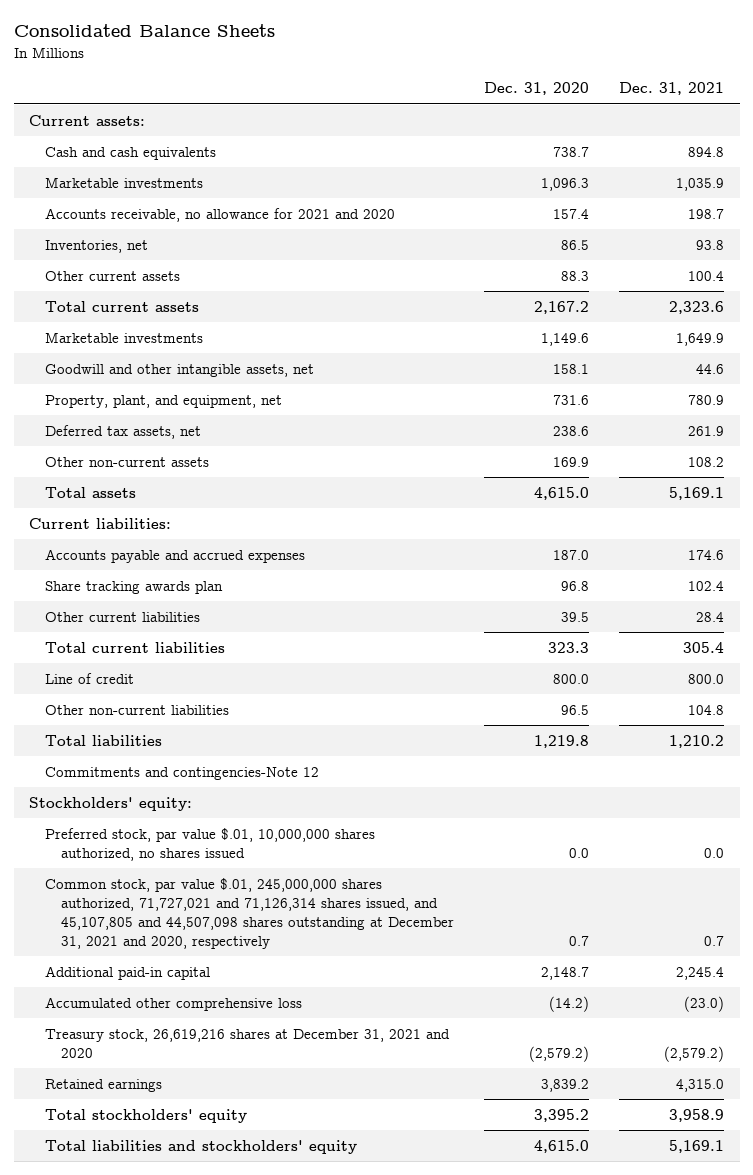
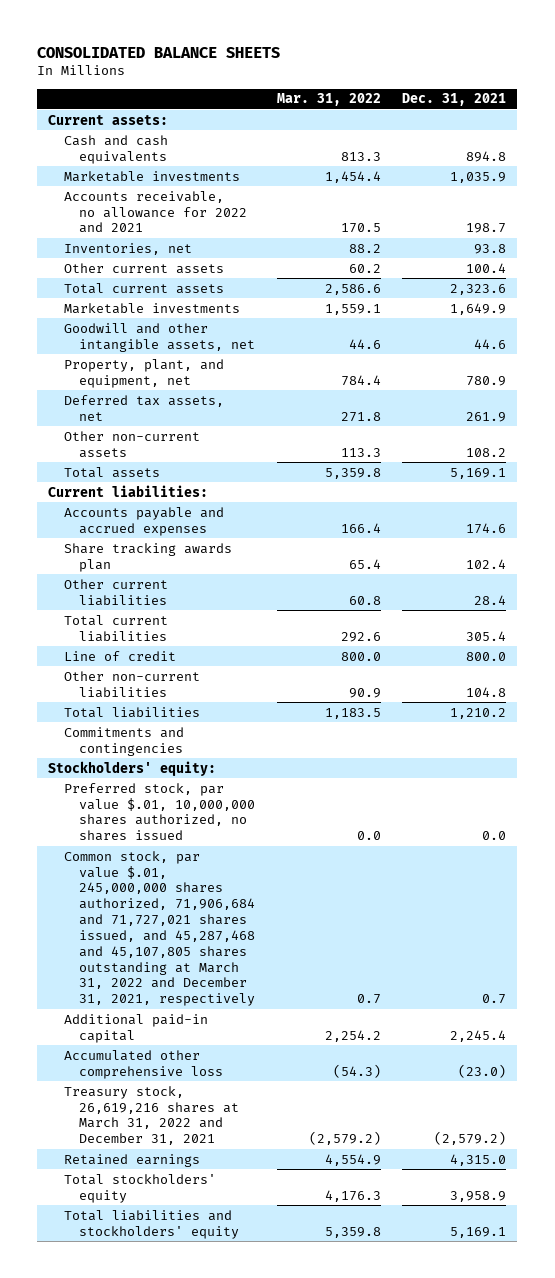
- Consolidated Balance Sheets
+ CONSOLIDATED BALANCE SHEETS
- | Dec. 31, 2020 | Dec. 31, 2021
+ | Mar. 31, 2022 | Dec. 31, 2021
- Accounts receivable, no allowance for 2021 and 2020 | 157.4 | 198.7
+ Accounts receivable, no allowance for 2022 and 2021 | 170.5 | 198.7
- Commitments and contingencies-Note 12
+ Commitments and contingencies
- Common stock, par value $.01, 245,000,000 shares authorized, 71,727,021 and 71,126,314 shares issued, and 45,107,805 and 44,507,098 shares outstanding at December 31, 2021 and 2020, respectively | 0.7 | 0.7
+ Common stock, par value $.01, 245,000,000 shares authorized, 71,906,684 and 71,727,021 shares issued, and 45,287,468 and 45,107,805 shares outstanding at March 31, 2022 and December 31, 2021, respectively | 0.7 | 0.7
- Treasury stock, 26,619,216 shares at December 31, 2021 and 2020 | (2,579.2) | (2,579.2)
+ Treasury stock, 26,619,216 shares at March 31, 2022 and December 31, 2021 | (2,579.2) | (2,579.2)

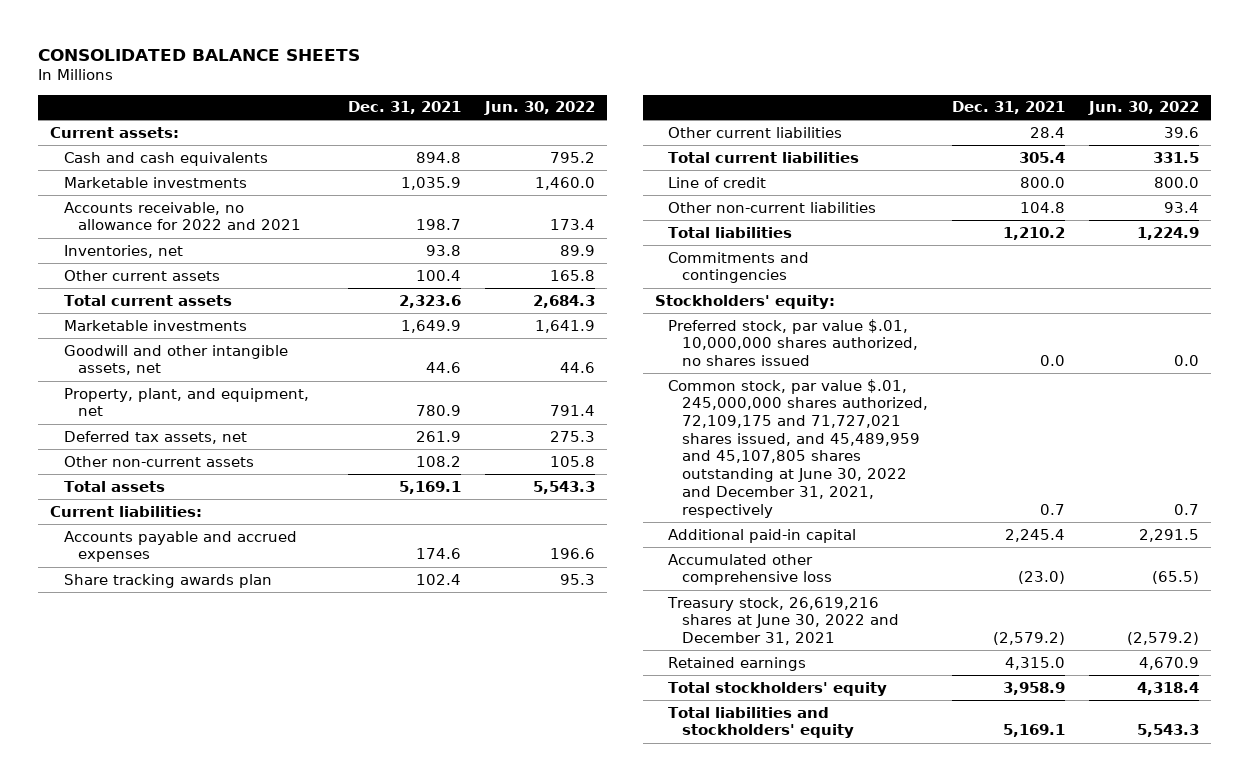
- | Mar. 31, 2022 | Dec. 31, 2021
+ | Dec. 31, 2021 | Jun. 30, 2022
- Common stock, par value $.01, 245,000,000 shares authorized, 71,906,684 and 71,727,021 shares issued, and 45,287,468 and 45,107,805 shares outstanding at March 31, 2022 and December 31, 2021, respectively | 0.7 | 0.7
+ Common stock, par value $.01, 245,000,000 shares authorized, 72,109,175 and 71,727,021 shares issued, and 45,489,959 and 45,107,805 shares outstanding at June 30, 2022 and December 31, 2021, respectively | 0.7 | 0.7
- Treasury stock, 26,619,216 shares at March 31, 2022 and December 31, 2021 | (2,579.2) | (2,579.2)
+ Treasury stock, 26,619,216 shares at June 30, 2022 and December 31, 2021 | (2,579.2) | (2,579.2)

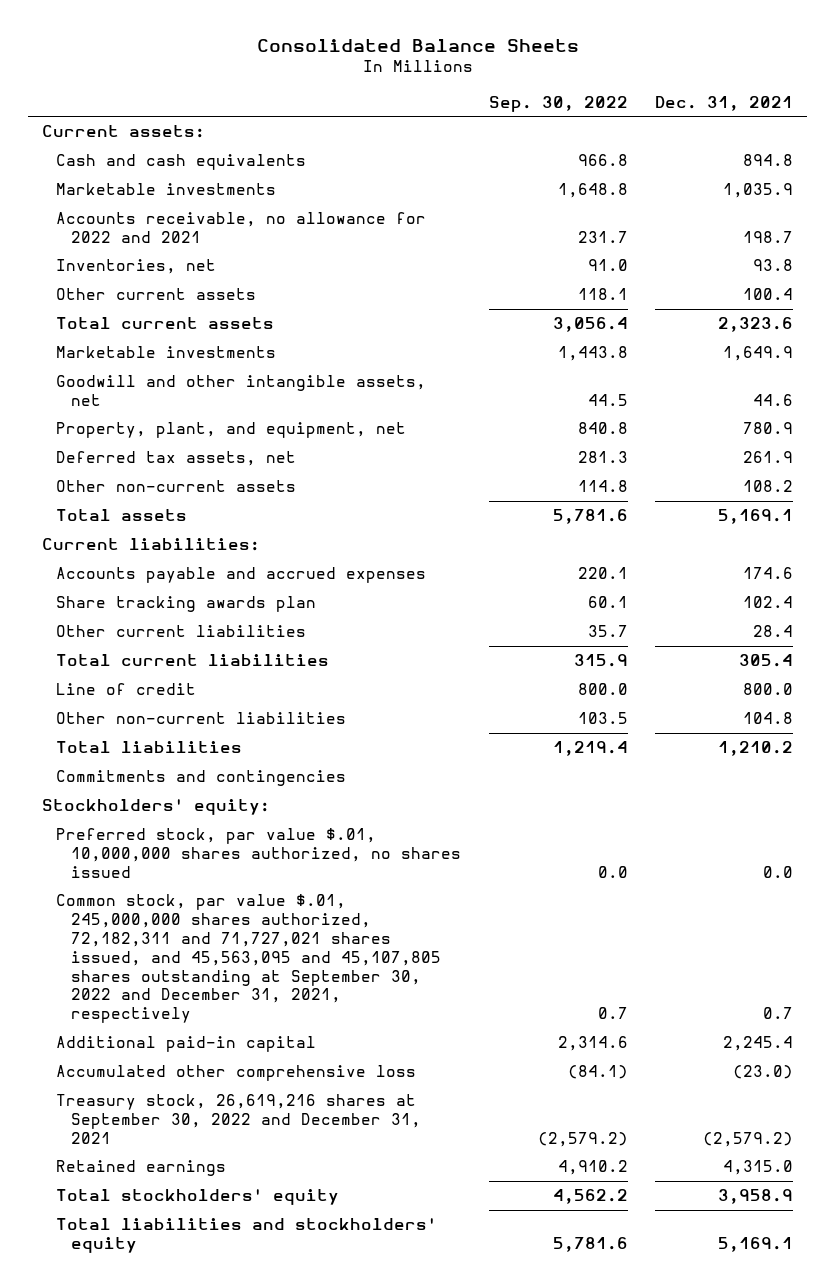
- CONSOLIDATED BALANCE SHEETS
+ Consolidated Balance Sheets
- | Dec. 31, 2021 | Jun. 30, 2022
+ | Sep. 30, 2022 | Dec. 31, 2021
- Common stock, par value $.01, 245,000,000 shares authorized, 72,109,175 and 71,727,021 shares issued, and 45,489,959 and 45,107,805 shares outstanding at June 30, 2022 and December 31, 2021, respectively | 0.7 | 0.7
+ Common stock, par value $.01, 245,000,000 shares authorized, 72,182,311 and 71,727,021 shares issued, and 45,563,095 and 45,107,805 shares outstanding at September 30, 2022 and December 31, 2021, respectively | 0.7 | 0.7
- Treasury stock, 26,619,216 shares at June 30, 2022 and December 31, 2021 | (2,579.2) | (2,579.2)
+ Treasury stock, 26,619,216 shares at September 30, 2022 and December 31, 2021 | (2,579.2) | (2,579.2)

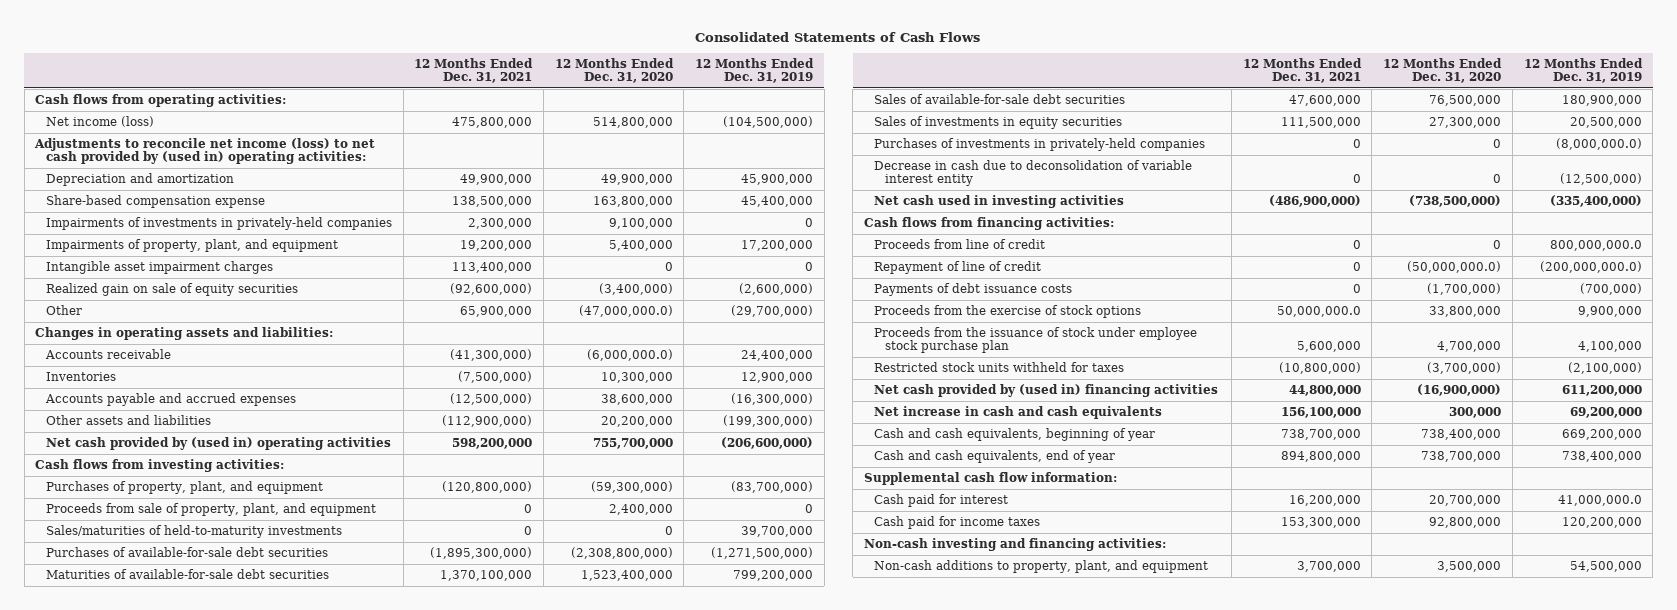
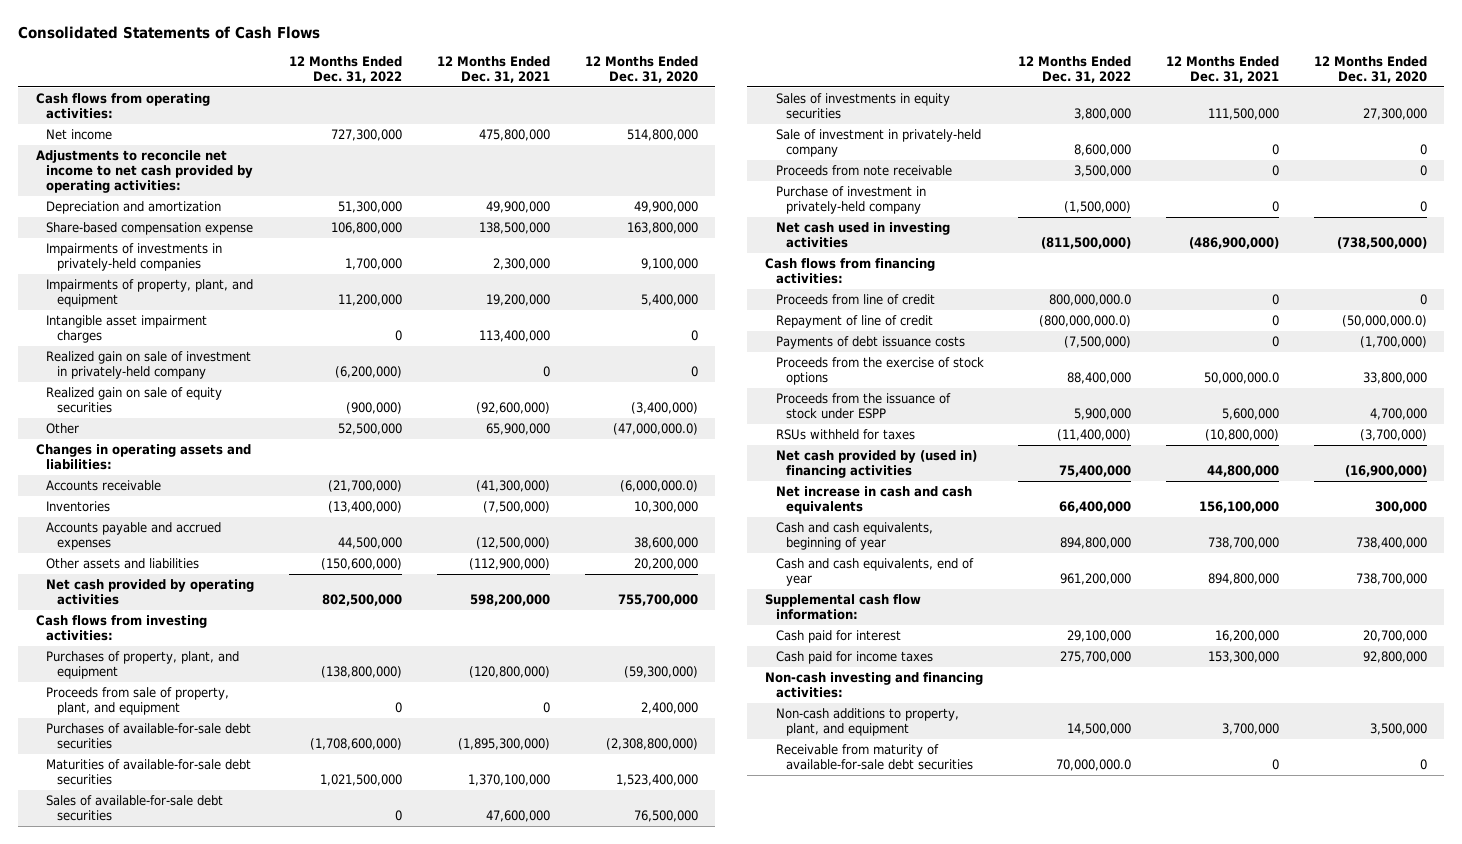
- | 12 Months Ended Dec. 31, 2021 | 12 Months Ended Dec. 31, 2020 | 12 Months Ended Dec. 31, 2019
+ | 12 Months Ended Dec. 31, 2022 | 12 Months Ended Dec. 31, 2021 | 12 Months Ended Dec. 31, 2020
- Net income (loss) | 475,800,000 | 514,800,000 | (104,500,000)
- Adjustments to reconcile net income (loss) to net cash provided by (used in) operating activities:
+ Net income | 727,300,000 | 475,800,000 | 514,800,000
+ Adjustments to reconcile net income to net cash provided by operating activities:
+ Realized gain on sale of investment in privately-held company | (6,200,000) | 0 | 0
- Net cash provided by (used in) operating activities | 598,200,000 | 755,700,000 | (206,600,000)
+ Net cash provided by operating activities | 802,500,000 | 598,200,000 | 755,700,000
- Sales/maturities of held-to-maturity investments | 0 | 0 | 39,700,000
- Purchases of investments in privately-held companies | 0 | 0 | (8,000,000.0)
- Decrease in cash due to deconsolidation of variable interest entity | 0 | 0 | (12,500,000)
+ Sale of investment in privately-held company | 8,600,000 | 0 | 0
+ Proceeds from note receivable | 3,500,000 | 0 | 0
+ Purchase of investment in privately-held company | (1,500,000) | 0 | 0
- Proceeds from the issuance of stock under employee stock purchase plan | 5,600,000 | 4,700,000 | 4,100,000
- Restricted stock units withheld for taxes | (10,800,000) | (3,700,000) | (2,100,000)
+ Proceeds from the issuance of stock under ESPP | 5,900,000 | 5,600,000 | 4,700,000
+ RSUs withheld for taxes | (11,400,000) | (10,800,000) | (3,700,000)
+ Receivable from maturity of available-for-sale debt securities | 70,000,000.0 | 0 | 0

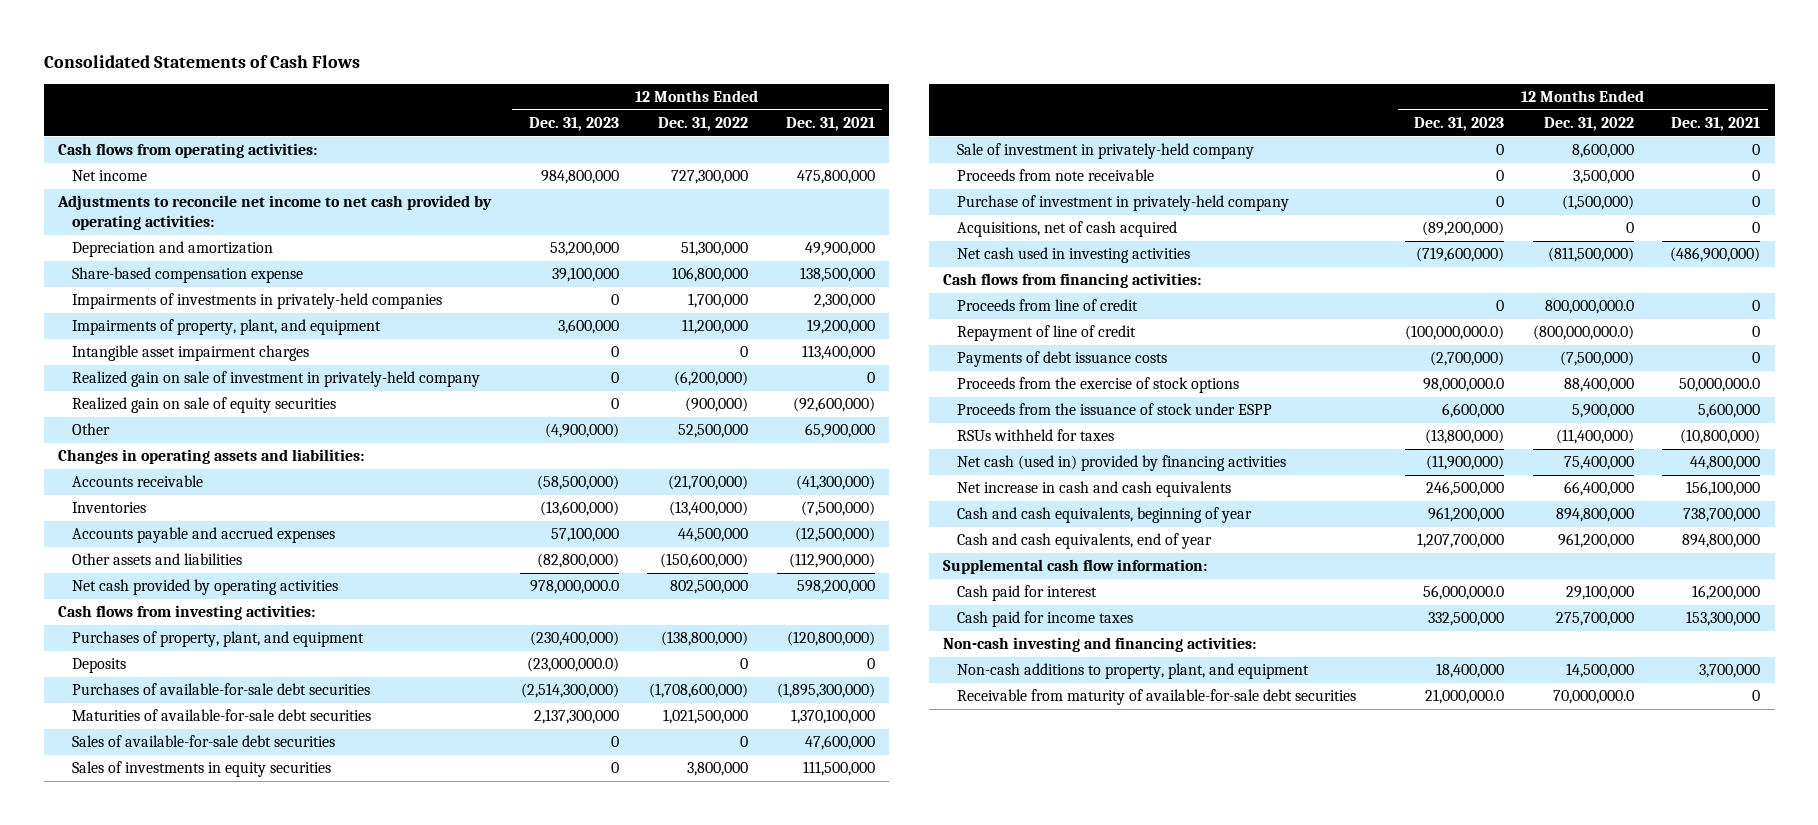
- | 12 Months Ended Dec. 31, 2022 | 12 Months Ended Dec. 31, 2021 | 12 Months Ended Dec. 31, 2020
+ | 12 Months Ended Dec. 31, 2023 | 12 Months Ended Dec. 31, 2022 | 12 Months Ended Dec. 31, 2021
- Proceeds from sale of property, plant, and equipment | 0 | 0 | 2,400,000
+ Deposits | (23,000,000.0) | 0 | 0
+ Acquisitions, net of cash acquired | (89,200,000) | 0 | 0
- Net cash provided by (used in) financing activities | 75,400,000 | 44,800,000 | (16,900,000)
+ Net cash (used in) provided by financing activities | (11,900,000) | 75,400,000 | 44,800,000

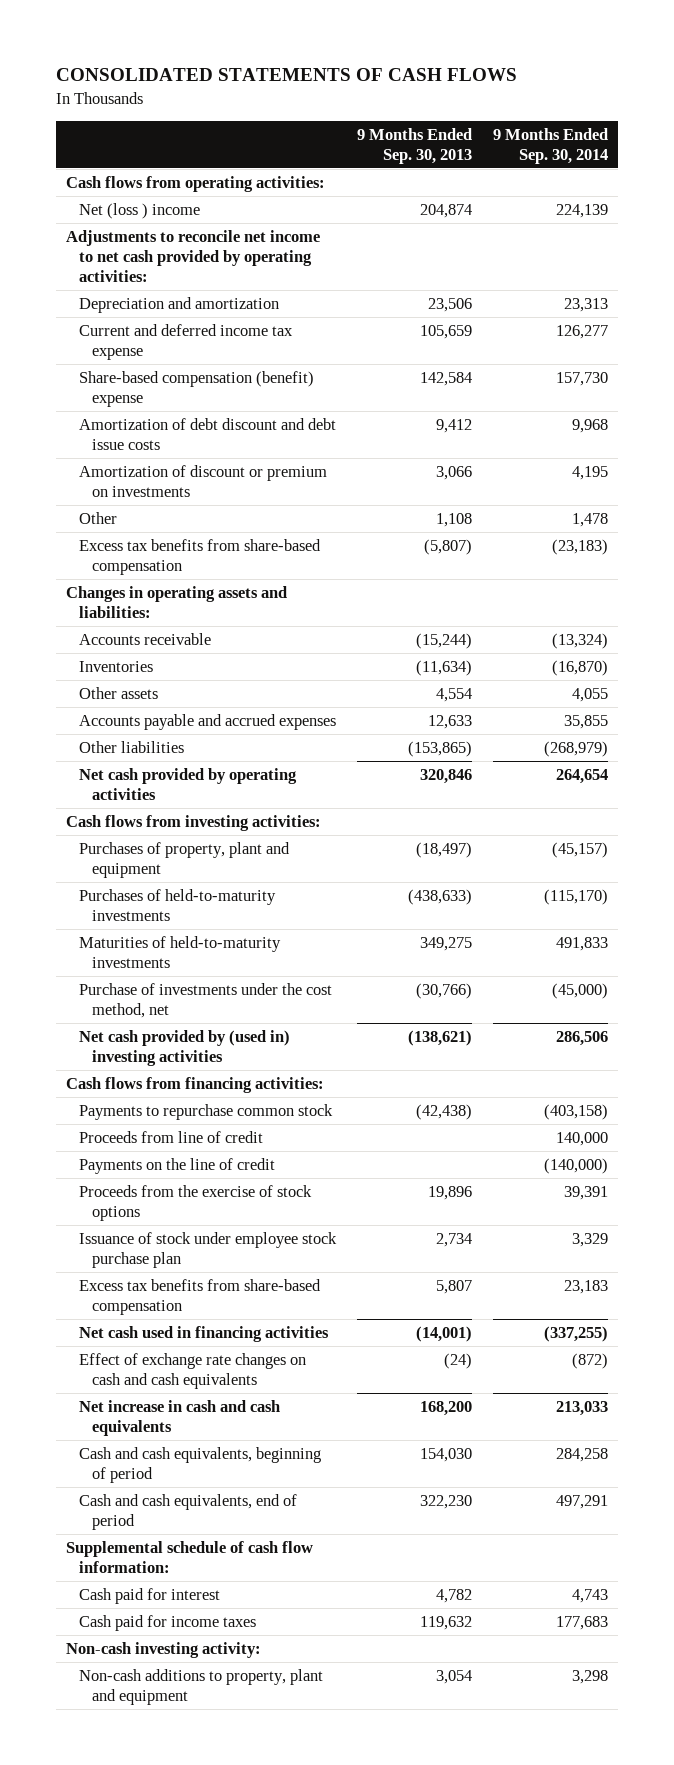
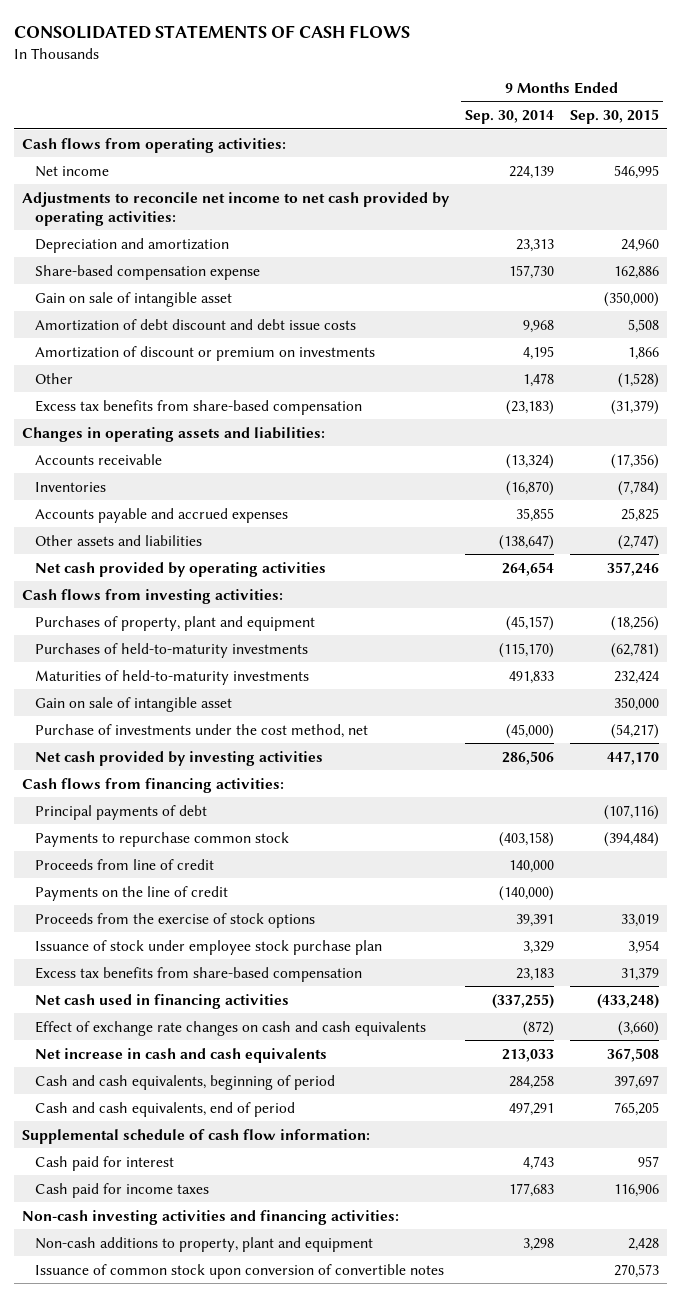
- | 9 Months Ended Sep. 30, 2013 | 9 Months Ended Sep. 30, 2014
+ | 9 Months Ended Sep. 30, 2014 | 9 Months Ended Sep. 30, 2015
- Net (loss ) income | 204,874 | 224,139
+ Net income | 224,139 | 546,995
- Current and deferred income tax expense | 105,659 | 126,277
- Share-based compensation (benefit) expense | 142,584 | 157,730
+ Share-based compensation expense | 157,730 | 162,886
+ Gain on sale of intangible asset | | (350,000)
- Other assets | 4,554 | 4,055
- Other liabilities | (153,865) | (268,979)
+ Other assets and liabilities | (138,647) | (2,747)
+ Gain on sale of intangible asset | | 350,000
- Net cash provided by (used in) investing activities | (138,621) | 286,506
+ Net cash provided by investing activities | 286,506 | 447,170
+ Principal payments of debt | | (107,116)
- Non-cash investing activity:
+ Non-cash investing activities and financing activities:
+ Issuance of common stock upon conversion of convertible notes | | 270,573

